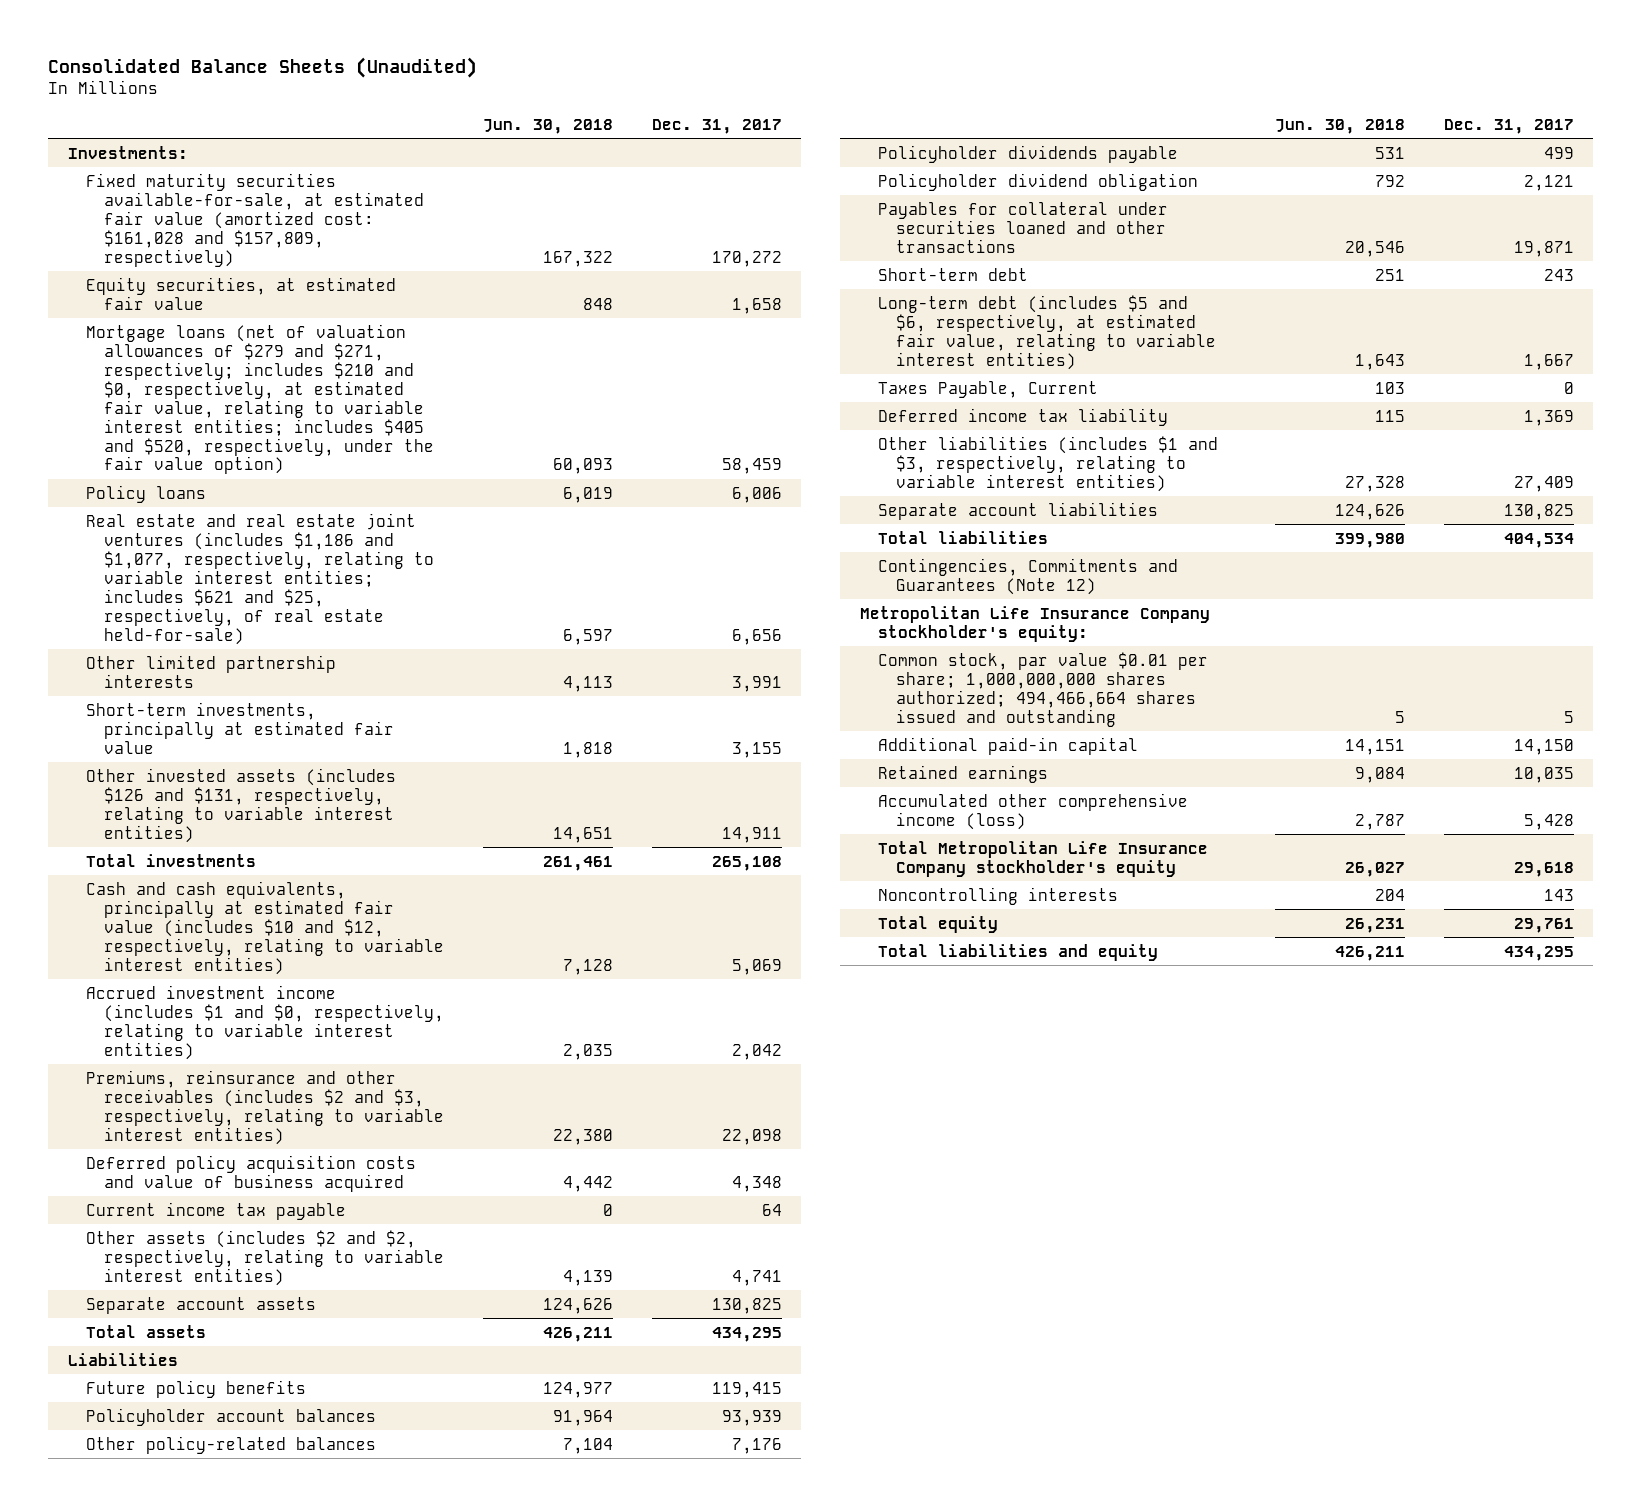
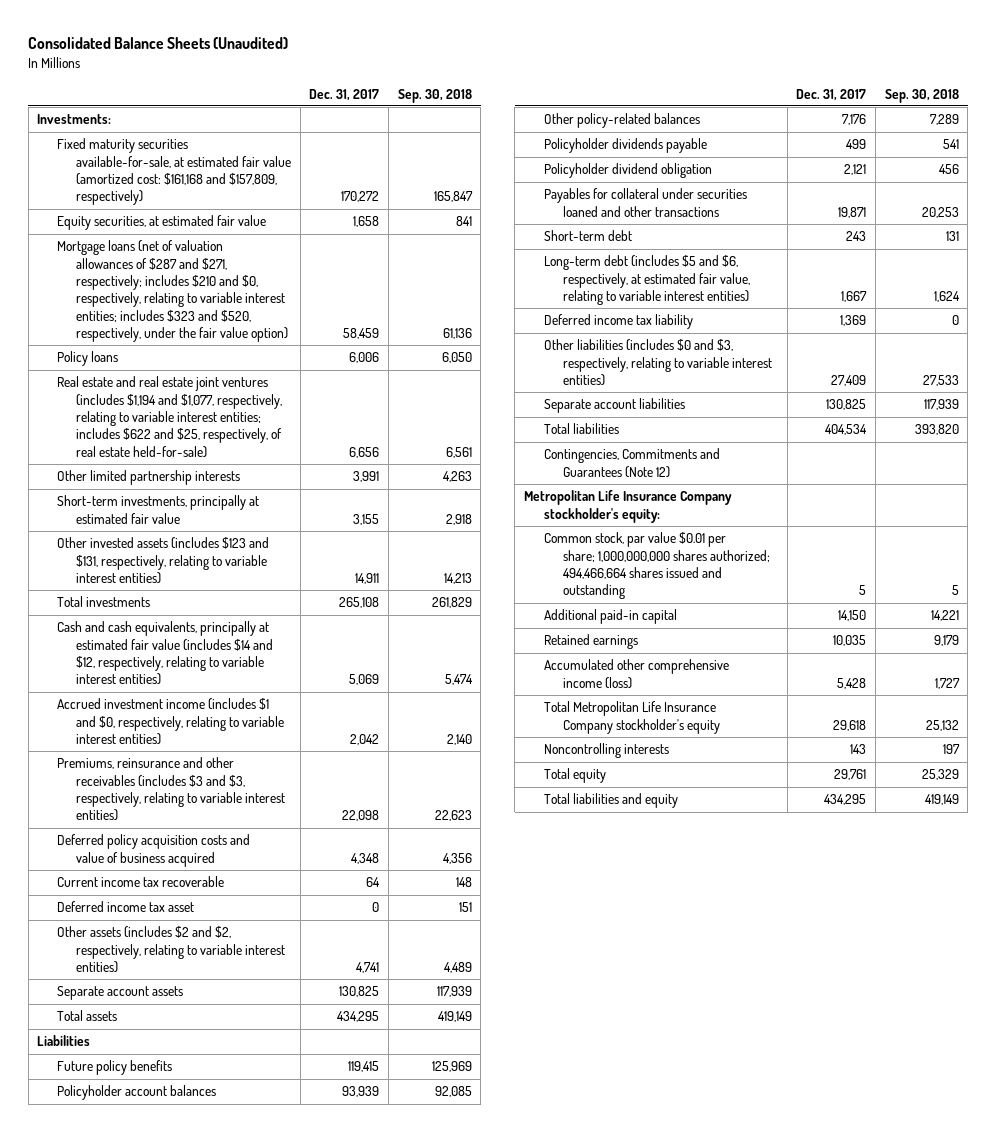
- | Jun. 30, 2018 | Dec. 31, 2017
+ | Dec. 31, 2017 | Sep. 30, 2018
- Fixed maturity securities available-for-sale, at estimated fair value (amortized cost: $161,028 and $157,809, respectively) | 167,322 | 170,272
+ Fixed maturity securities available-for-sale, at estimated fair value (amortized cost: $161,168 and $157,809, respectively) | 170,272 | 165,847
- Mortgage loans (net of valuation allowances of $279 and $271, respectively; includes $210 and $0, respectively, at estimated fair value, relating to variable interest entities; includes $405 and $520, respectively, under the fair value option) | 60,093 | 58,459
+ Mortgage loans (net of valuation allowances of $287 and $271, respectively; includes $210 and $0, respectively, relating to variable interest entities; includes $323 and $520, respectively, under the fair value option) | 58,459 | 61,136
- Real estate and real estate joint ventures (includes $1,186 and $1,077, respectively, relating to variable interest entities; includes $621 and $25, respectively, of real estate held-for-sale) | 6,597 | 6,656
+ Real estate and real estate joint ventures (includes $1,194 and $1,077, respectively, relating to variable interest entities; includes $622 and $25, respectively, of real estate held-for-sale) | 6,656 | 6,561
- Other invested assets (includes $126 and $131, respectively, relating to variable interest entities) | 14,651 | 14,911
+ Other invested assets (includes $123 and $131, respectively, relating to variable interest entities) | 14,911 | 14,213
- Cash and cash equivalents, principally at estimated fair value (includes $10 and $12, respectively, relating to variable interest entities) | 7,128 | 5,069
+ Cash and cash equivalents, principally at estimated fair value (includes $14 and $12, respectively, relating to variable interest entities) | 5,069 | 5,474
- Premiums, reinsurance and other receivables (includes $2 and $3, respectively, relating to variable interest entities) | 22,380 | 22,098
+ Premiums, reinsurance and other receivables (includes $3 and $3, respectively, relating to variable interest entities) | 22,098 | 22,623
- Current income tax payable | 0 | 64
+ Current income tax recoverable | 64 | 148
+ Deferred income tax asset | 0 | 151
- Taxes Payable, Current | 103 | 0
- Other liabilities (includes $1 and $3, respectively, relating to variable interest entities) | 27,328 | 27,409
+ Other liabilities (includes $0 and $3, respectively, relating to variable interest entities) | 27,409 | 27,533

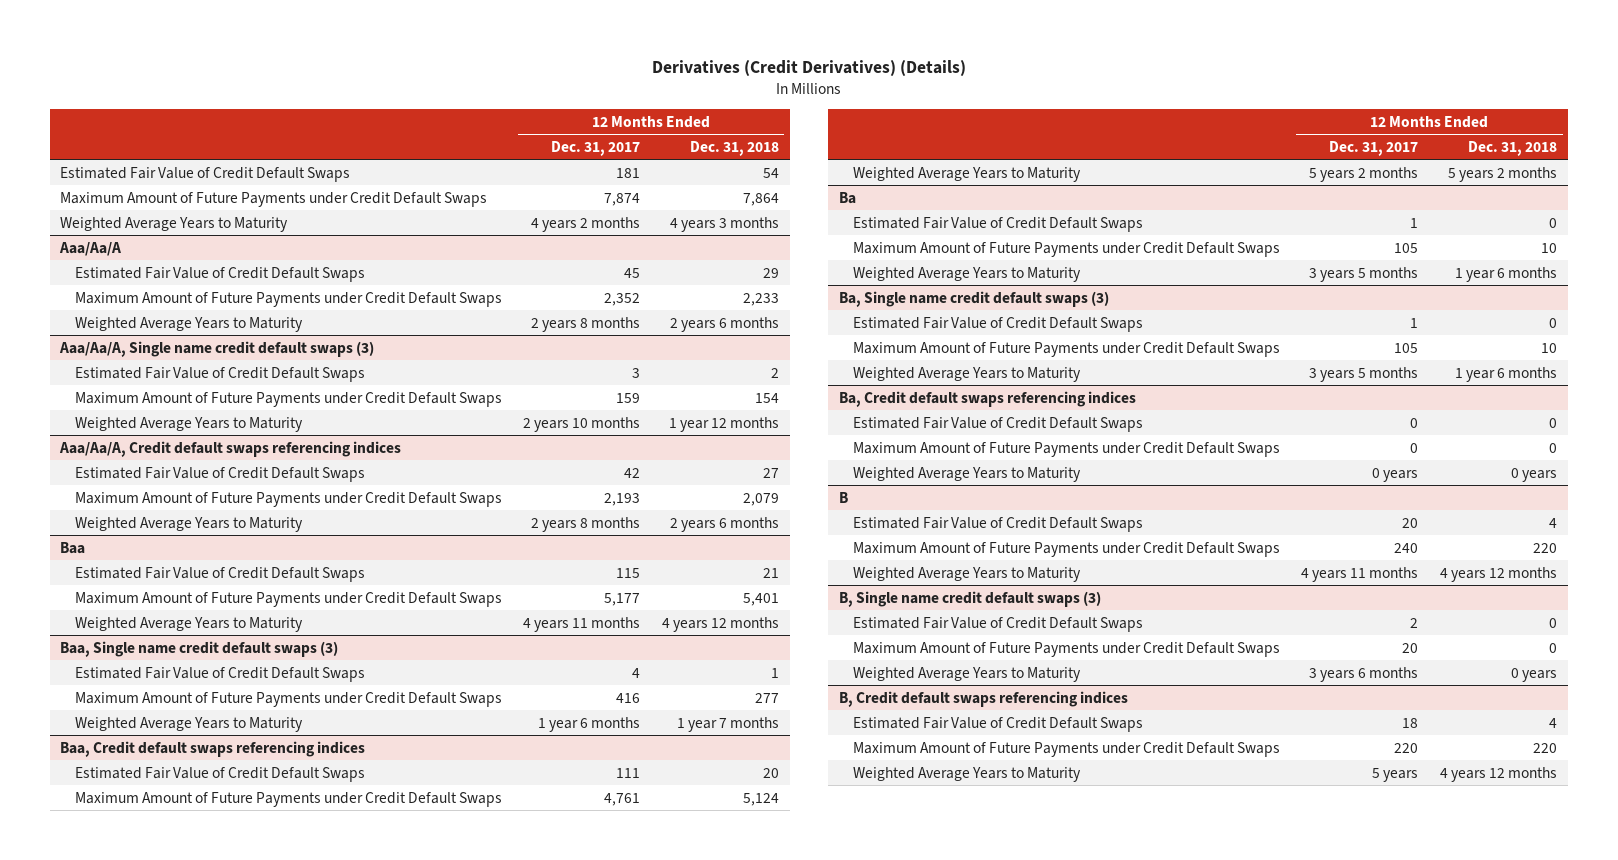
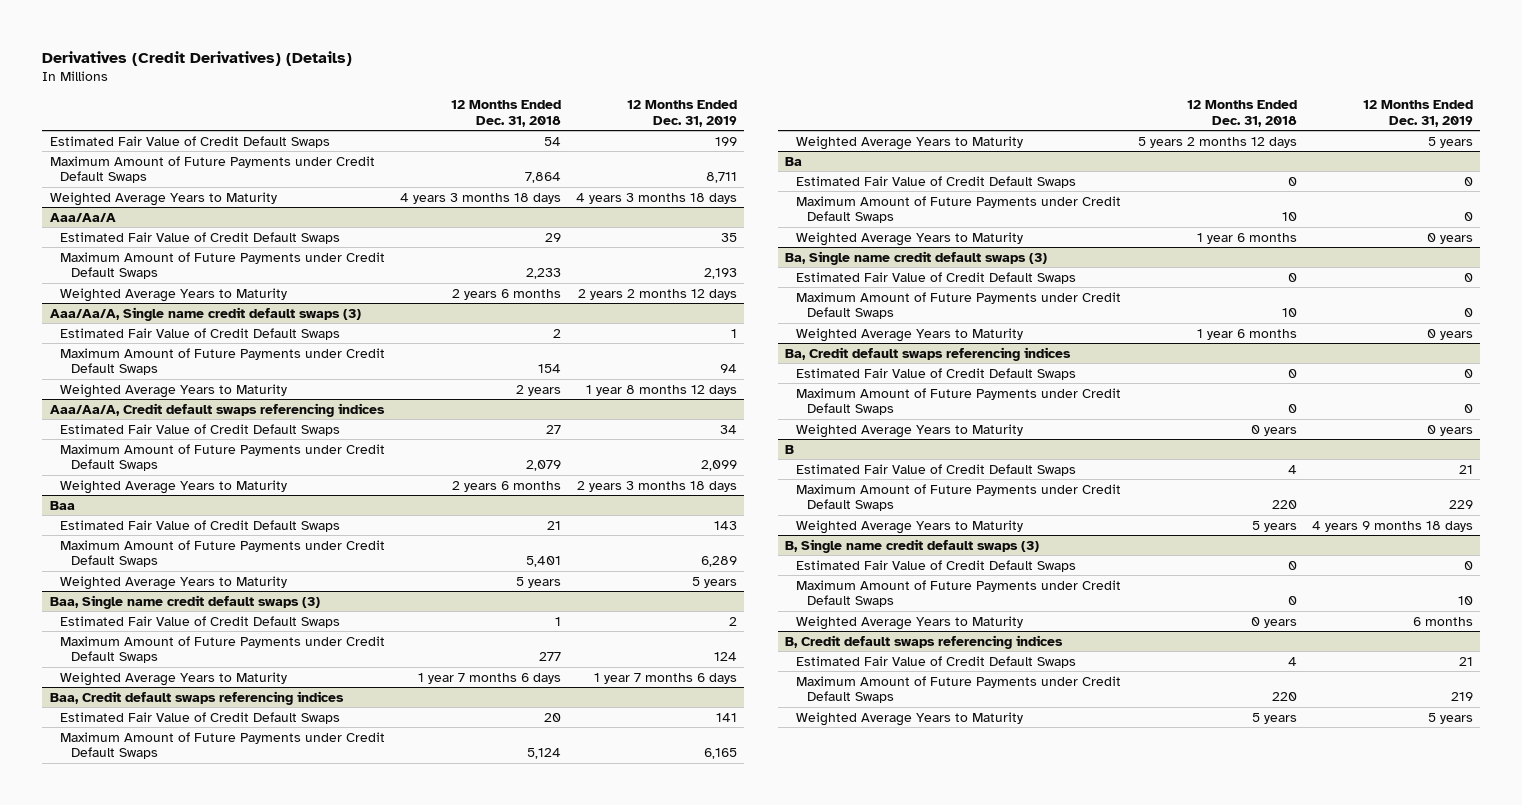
- | 12 Months Ended Dec. 31, 2017 | 12 Months Ended Dec. 31, 2018
+ | 12 Months Ended Dec. 31, 2018 | 12 Months Ended Dec. 31, 2019
- Weighted Average Years to Maturity | 4 years 2 months | 4 years 3 months
+ Weighted Average Years to Maturity | 4 years 3 months 18 days | 4 years 3 months 18 days
@ Aaa/Aa/A, Single name credit default swaps (3)
- Weighted Average Years to Maturity | 2 years 10 months | 1 year 12 months
+ Weighted Average Years to Maturity | 2 years | 1 year 8 months 12 days
@ Baa
- Weighted Average Years to Maturity | 4 years 11 months | 4 years 12 months
+ Weighted Average Years to Maturity | 5 years | 5 years
@ Baa, Single name credit default swaps (3)
- Weighted Average Years to Maturity | 1 year 6 months | 1 year 7 months
+ Weighted Average Years to Maturity | 1 year 7 months 6 days | 1 year 7 months 6 days
@ Baa, Credit default swaps referencing indices
- Weighted Average Years to Maturity | 5 years 2 months | 5 years 2 months
+ Weighted Average Years to Maturity | 5 years 2 months 12 days | 5 years
@ B
- Weighted Average Years to Maturity | 4 years 11 months | 4 years 12 months
+ Weighted Average Years to Maturity | 5 years | 4 years 9 months 18 days
@ B, Credit default swaps referencing indices
- Weighted Average Years to Maturity | 5 years | 4 years 12 months
+ Weighted Average Years to Maturity | 5 years | 5 years

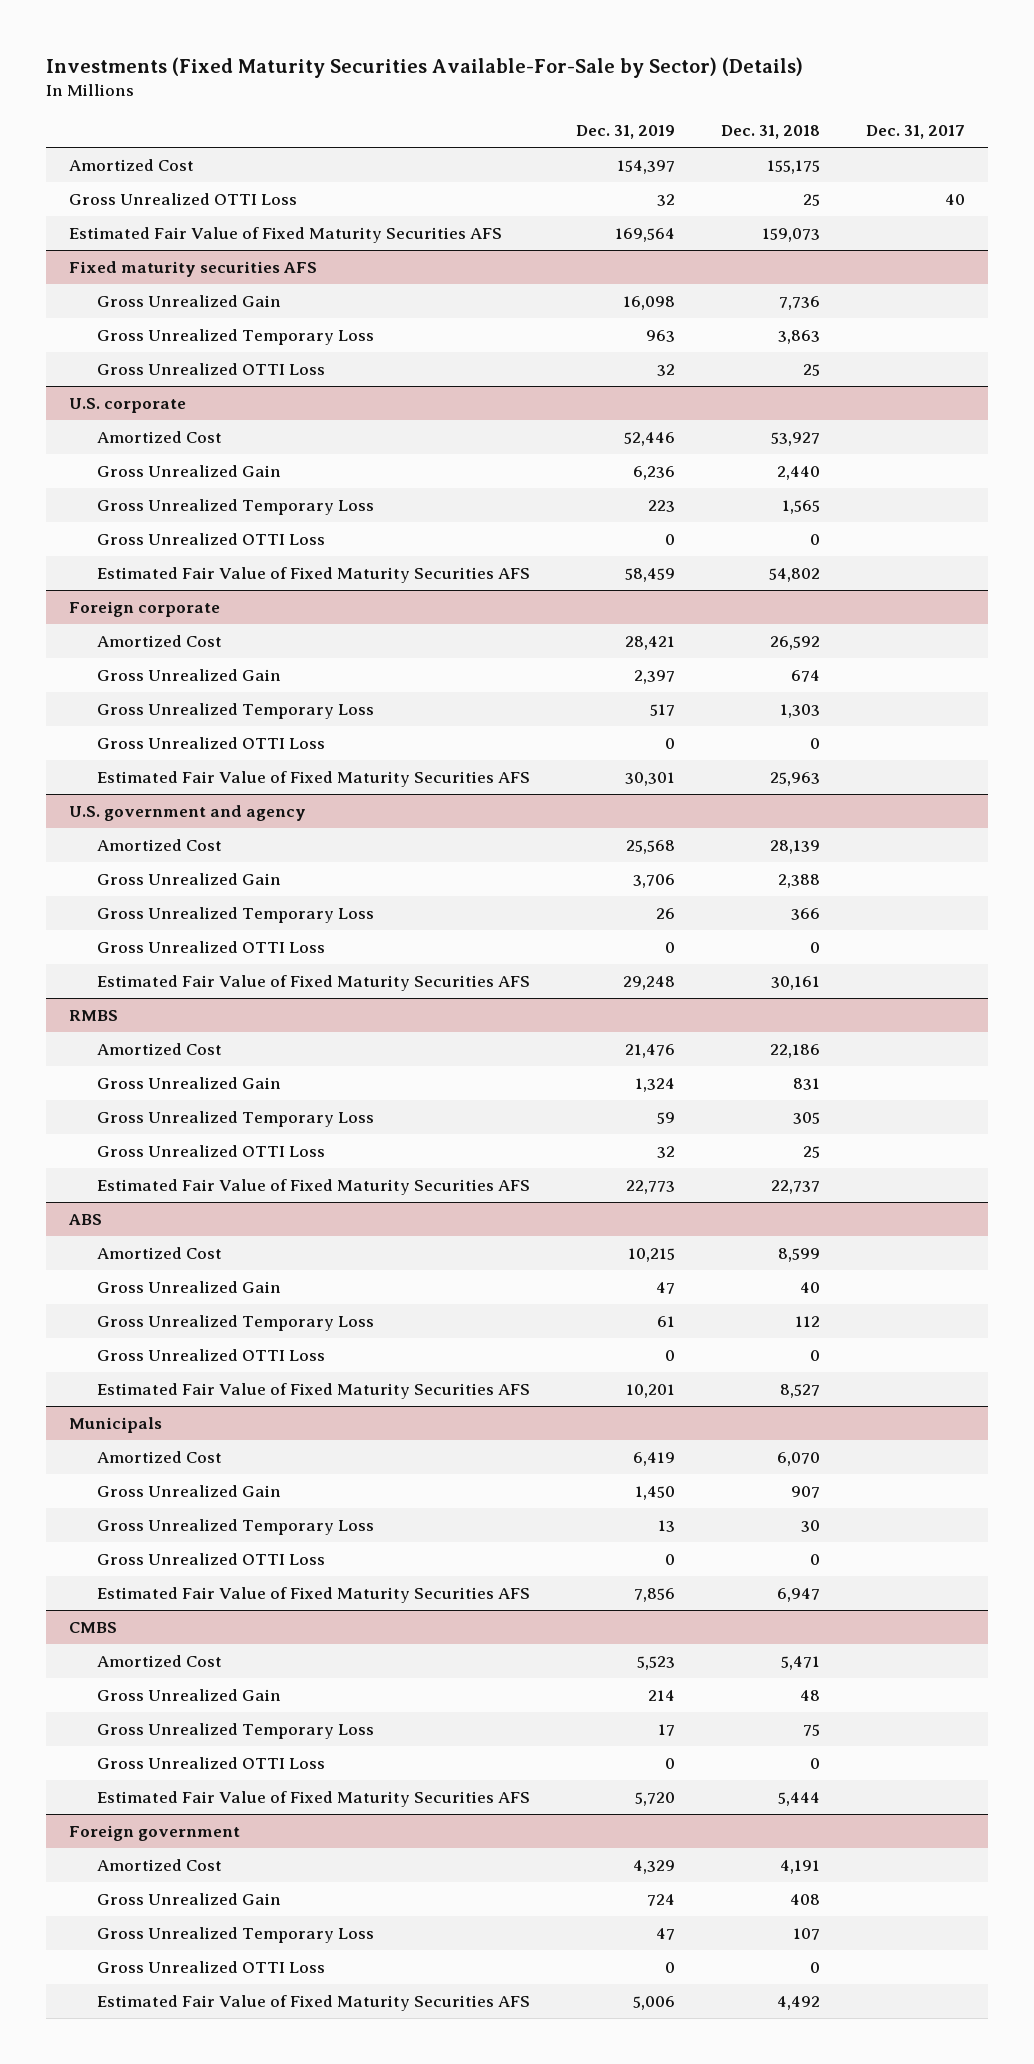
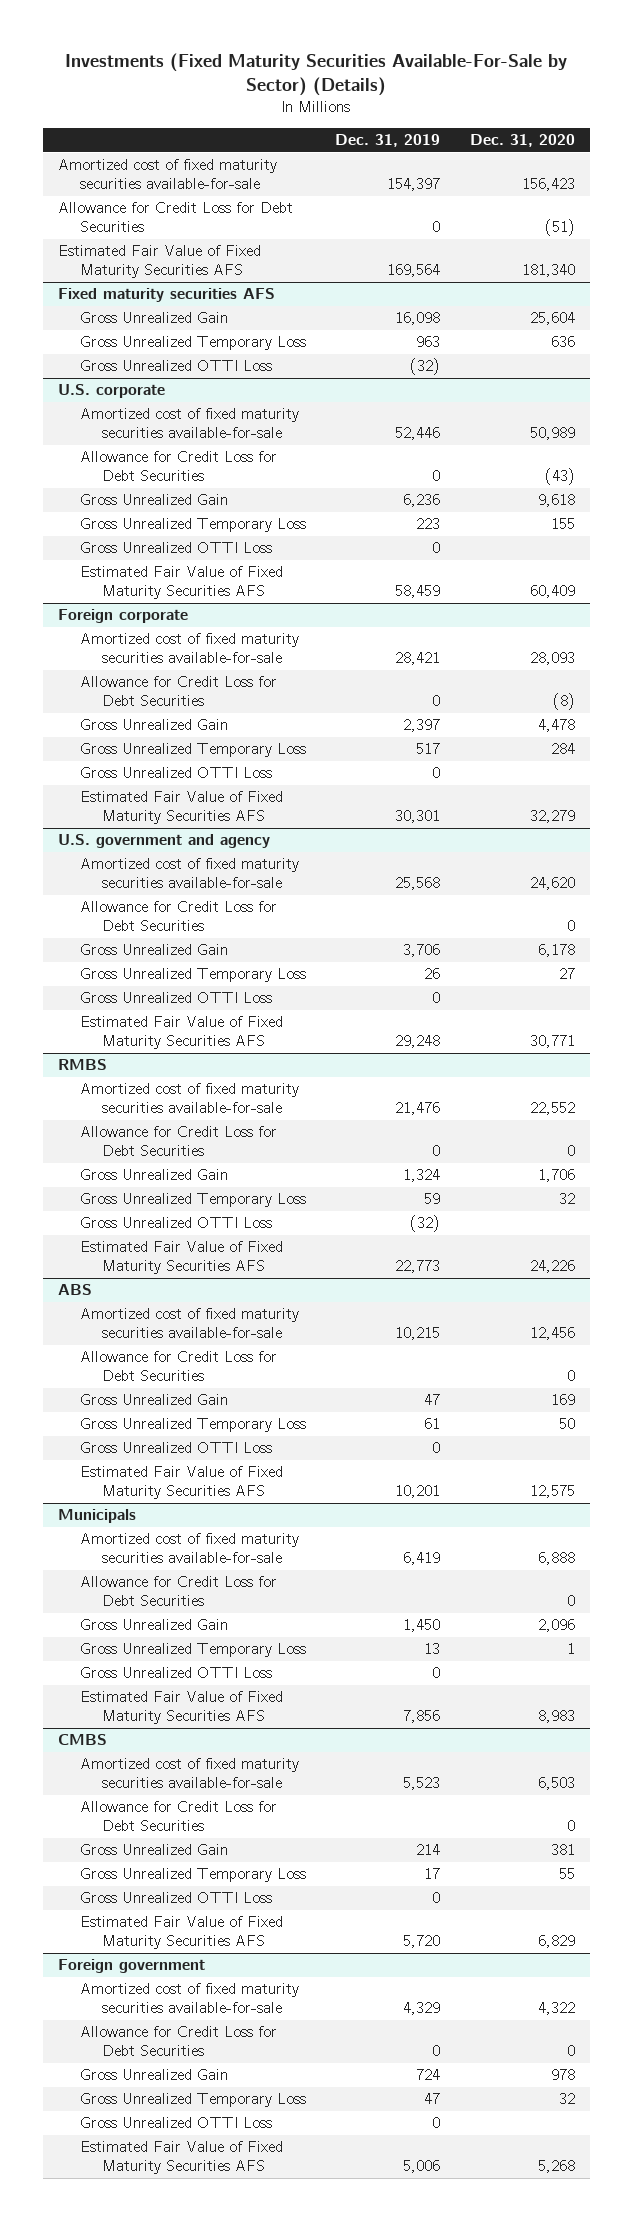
- | Dec. 31, 2019 | Dec. 31, 2018 | Dec. 31, 2017
+ | Dec. 31, 2019 | Dec. 31, 2020
- Amortized Cost | 154,397 | 155,175 |
- Gross Unrealized OTTI Loss | 32 | 25 | 40
+ Amortized cost of fixed maturity securities available-for-sale | 154,397 | 156,423
+ Allowance for Credit Loss for Debt Securities | 0 | (51)
@ Fixed maturity securities AFS
- Gross Unrealized OTTI Loss | 32 | 25 |
+ Gross Unrealized OTTI Loss | (32) |
@ U.S. corporate
- Amortized Cost | 52,446 | 53,927 |
+ Amortized cost of fixed maturity securities available-for-sale | 52,446 | 50,989
+ Allowance for Credit Loss for Debt Securities | 0 | (43)
@ Foreign corporate
- Amortized Cost | 28,421 | 26,592 |
+ Amortized cost of fixed maturity securities available-for-sale | 28,421 | 28,093
+ Allowance for Credit Loss for Debt Securities | 0 | (8)
@ U.S. government and agency
- Amortized Cost | 25,568 | 28,139 |
+ Amortized cost of fixed maturity securities available-for-sale | 25,568 | 24,620
+ Allowance for Credit Loss for Debt Securities | | 0
@ RMBS
- Amortized Cost | 21,476 | 22,186 |
+ Amortized cost of fixed maturity securities available-for-sale | 21,476 | 22,552
+ Allowance for Credit Loss for Debt Securities | 0 | 0
- Gross Unrealized OTTI Loss | 32 | 25 |
+ Gross Unrealized OTTI Loss | (32) |
@ ABS
- Amortized Cost | 10,215 | 8,599 |
+ Amortized cost of fixed maturity securities available-for-sale | 10,215 | 12,456
+ Allowance for Credit Loss for Debt Securities | | 0
@ Municipals
- Amortized Cost | 6,419 | 6,070 |
+ Amortized cost of fixed maturity securities available-for-sale | 6,419 | 6,888
+ Allowance for Credit Loss for Debt Securities | | 0
@ CMBS
- Amortized Cost | 5,523 | 5,471 |
+ Amortized cost of fixed maturity securities available-for-sale | 5,523 | 6,503
+ Allowance for Credit Loss for Debt Securities | | 0
@ Foreign government
- Amortized Cost | 4,329 | 4,191 |
+ Amortized cost of fixed maturity securities available-for-sale | 4,329 | 4,322
+ Allowance for Credit Loss for Debt Securities | 0 | 0

